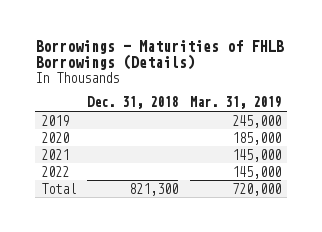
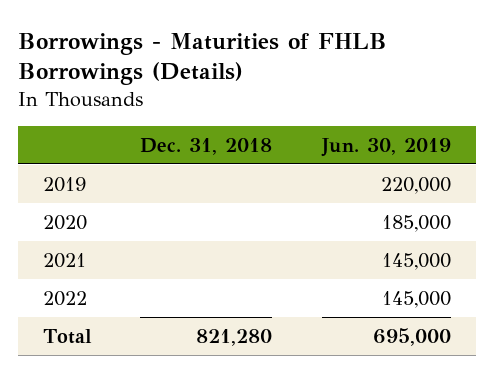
- | Dec. 31, 2018 | Mar. 31, 2019
+ | Dec. 31, 2018 | Jun. 30, 2019
- Total | 821,300 | 720,000
+ Total | 821,280 | 695,000

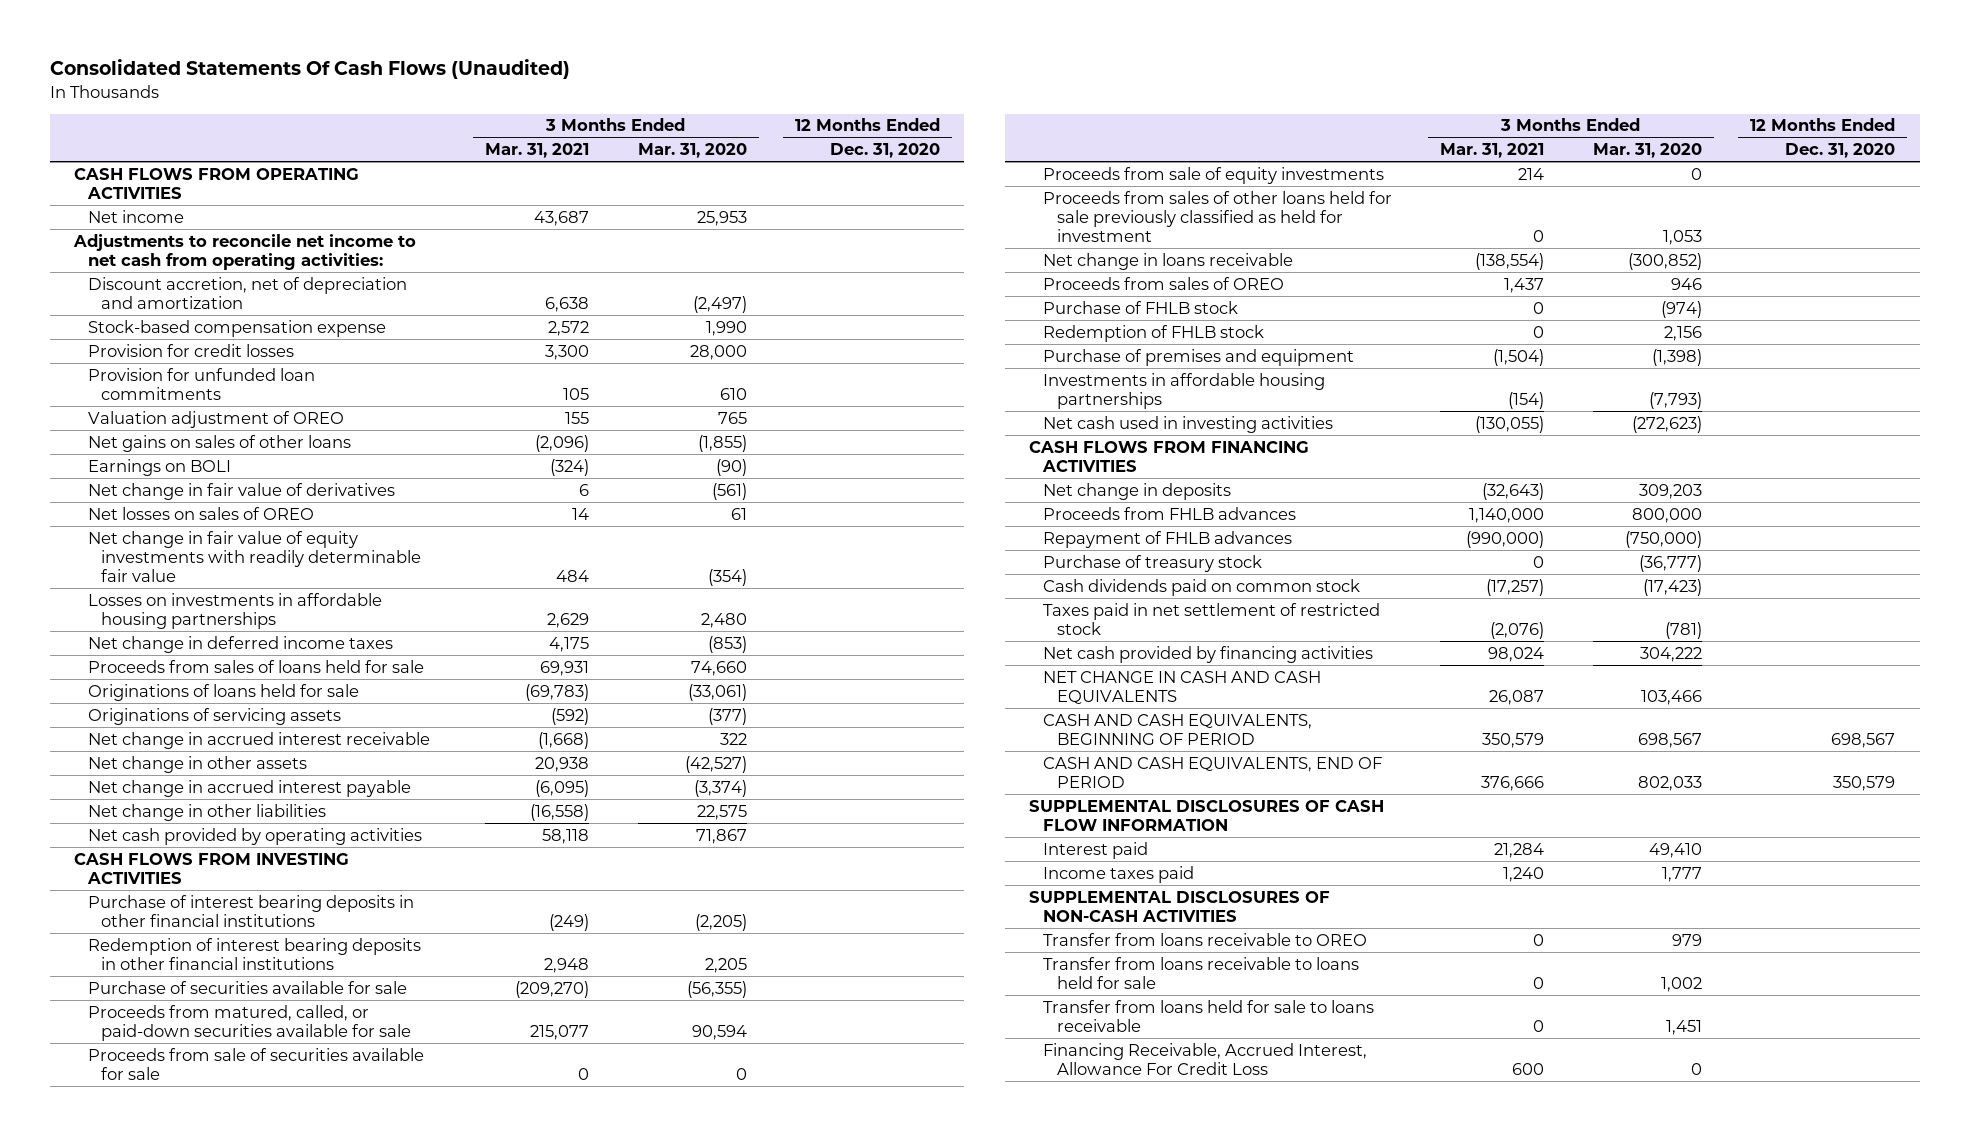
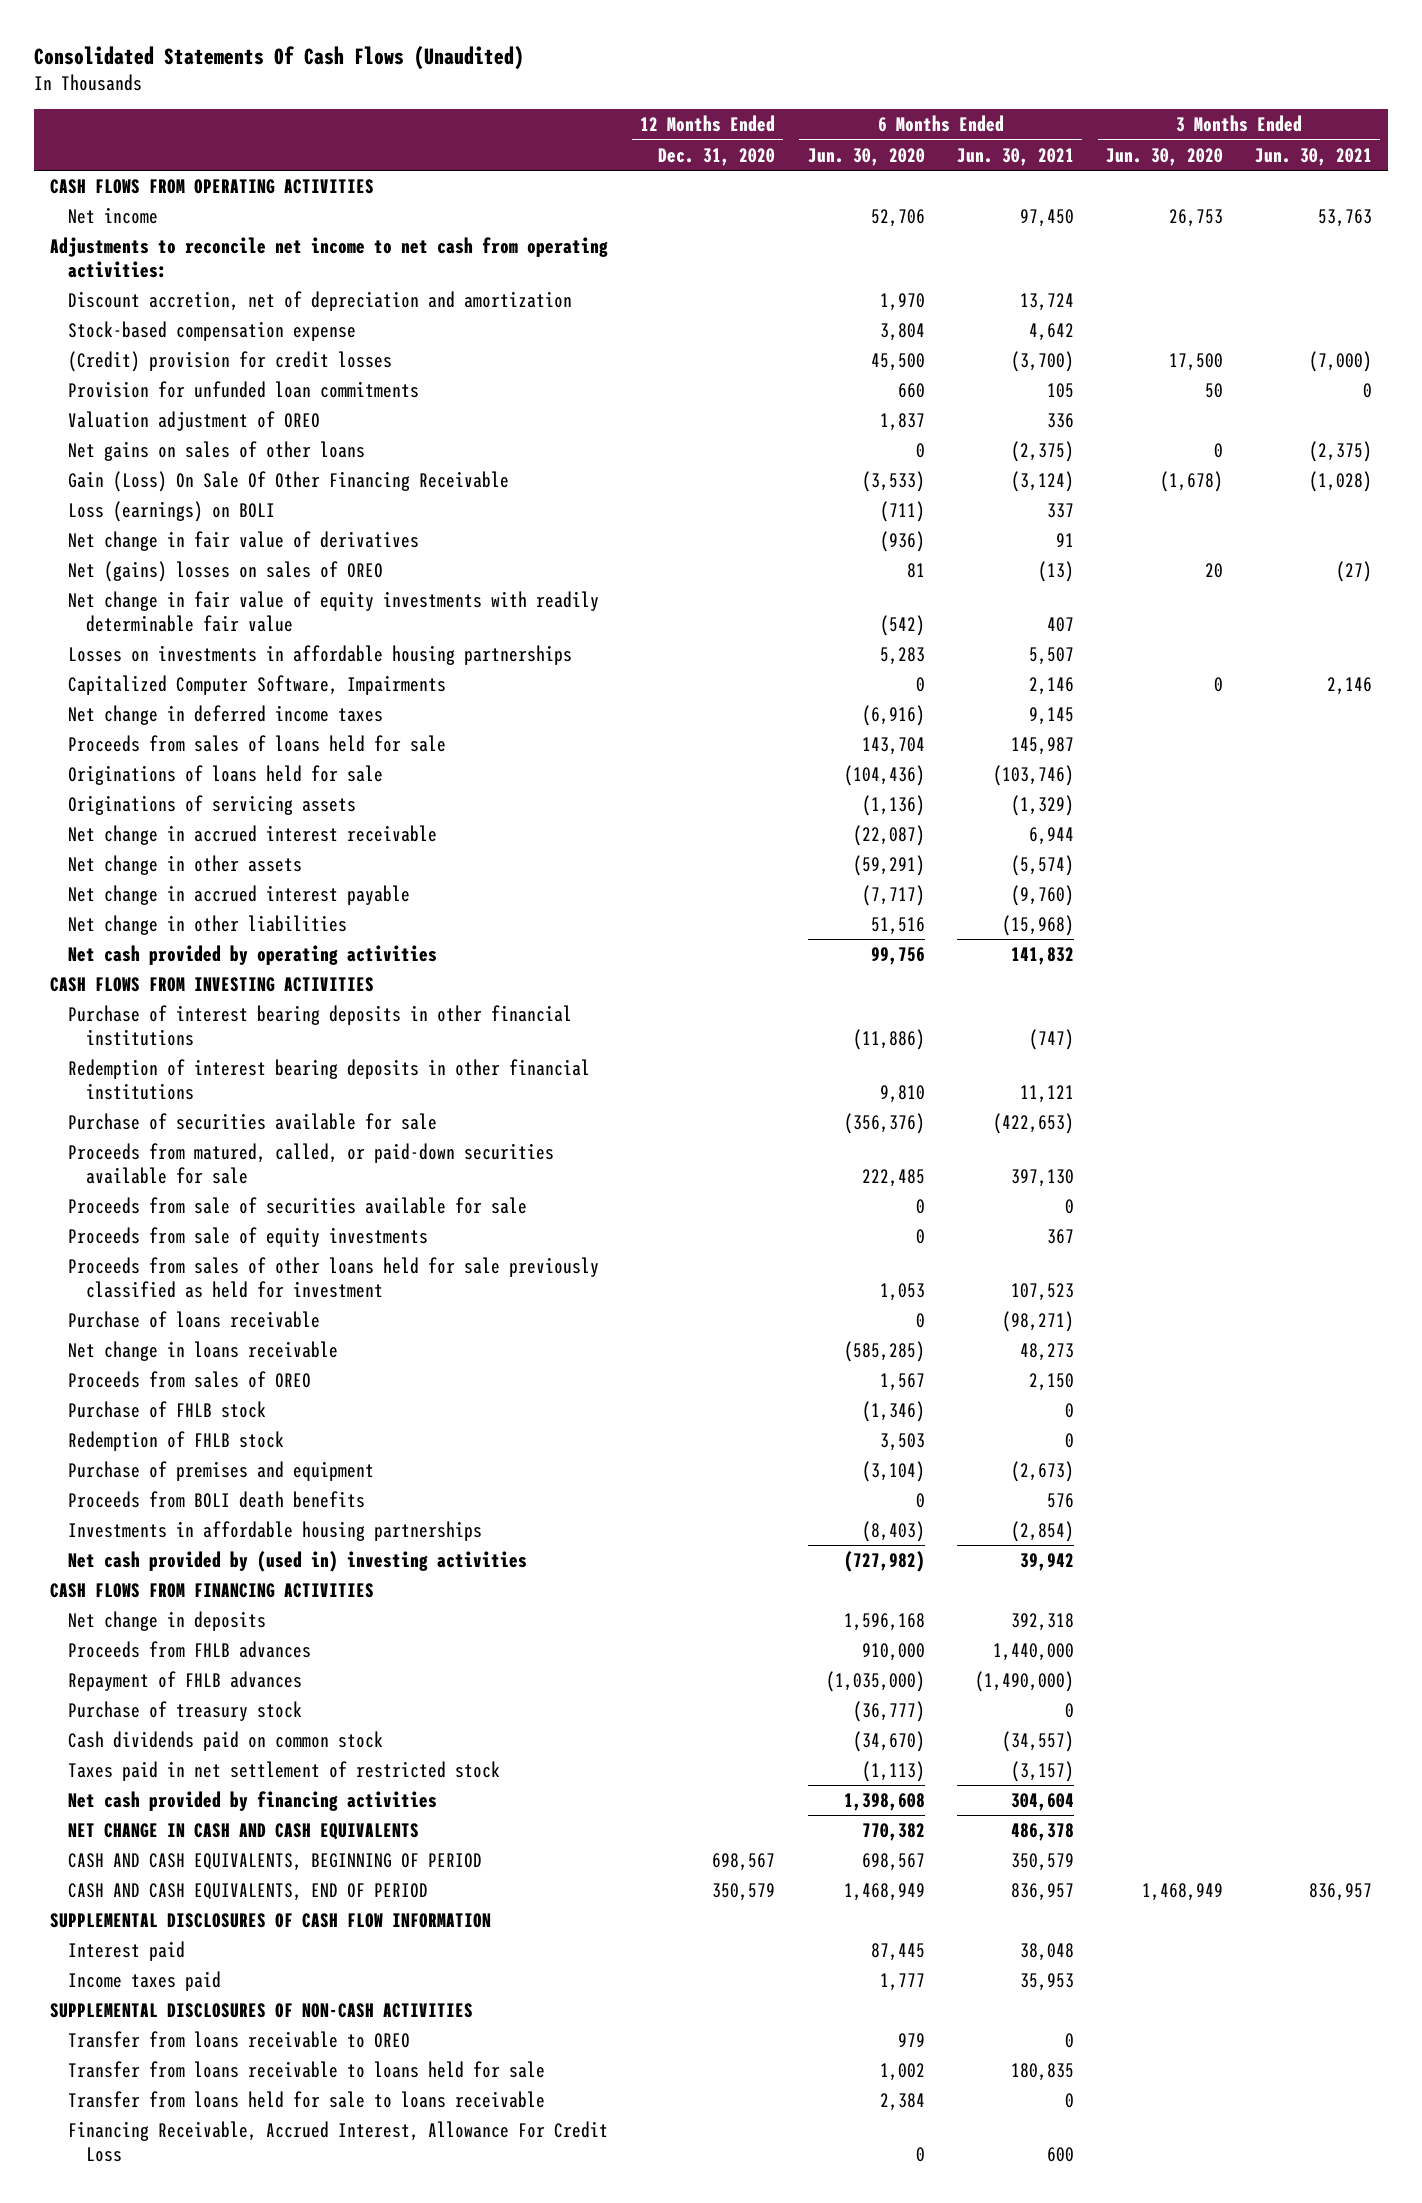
- | 3 Months Ended Mar. 31, 2021 | 3 Months Ended Mar. 31, 2020 | 12 Months Ended Dec. 31, 2020
+ | 12 Months Ended Dec. 31, 2020 | 6 Months Ended Jun. 30, 2020 | 6 Months Ended Jun. 30, 2021 | 3 Months Ended Jun. 30, 2020 | 3 Months Ended Jun. 30, 2021
- Provision for credit losses | 3,300 | 28,000 |
+ (Credit) provision for credit losses | | 45,500 | (3,700) | 17,500 | (7,000)
- Earnings on BOLI | (324) | (90) |
+ Gain (Loss) On Sale Of Other Financing Receivable | | (3,533) | (3,124) | (1,678) | (1,028)
+ Loss (earnings) on BOLI | | (711) | 337 | |
- Net losses on sales of OREO | 14 | 61 |
+ Net (gains) losses on sales of OREO | | 81 | (13) | 20 | (27)
+ Capitalized Computer Software, Impairments | | 0 | 2,146 | 0 | 2,146
+ Purchase of loans receivable | | 0 | (98,271) | |
+ Proceeds from BOLI death benefits | | 0 | 576 | |
- Net cash used in investing activities | (130,055) | (272,623) |
+ Net cash provided by (used in) investing activities | | (727,982) | 39,942 | |

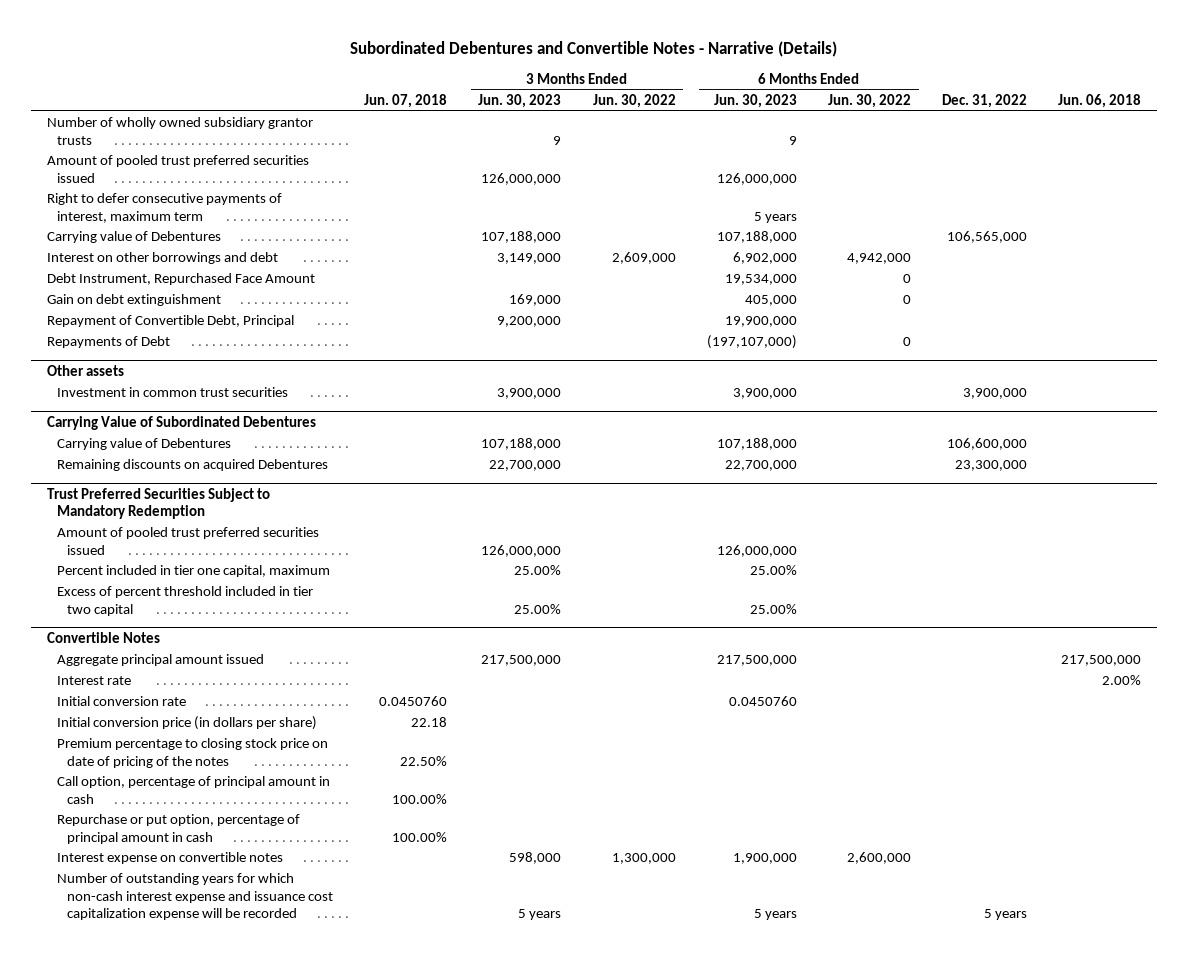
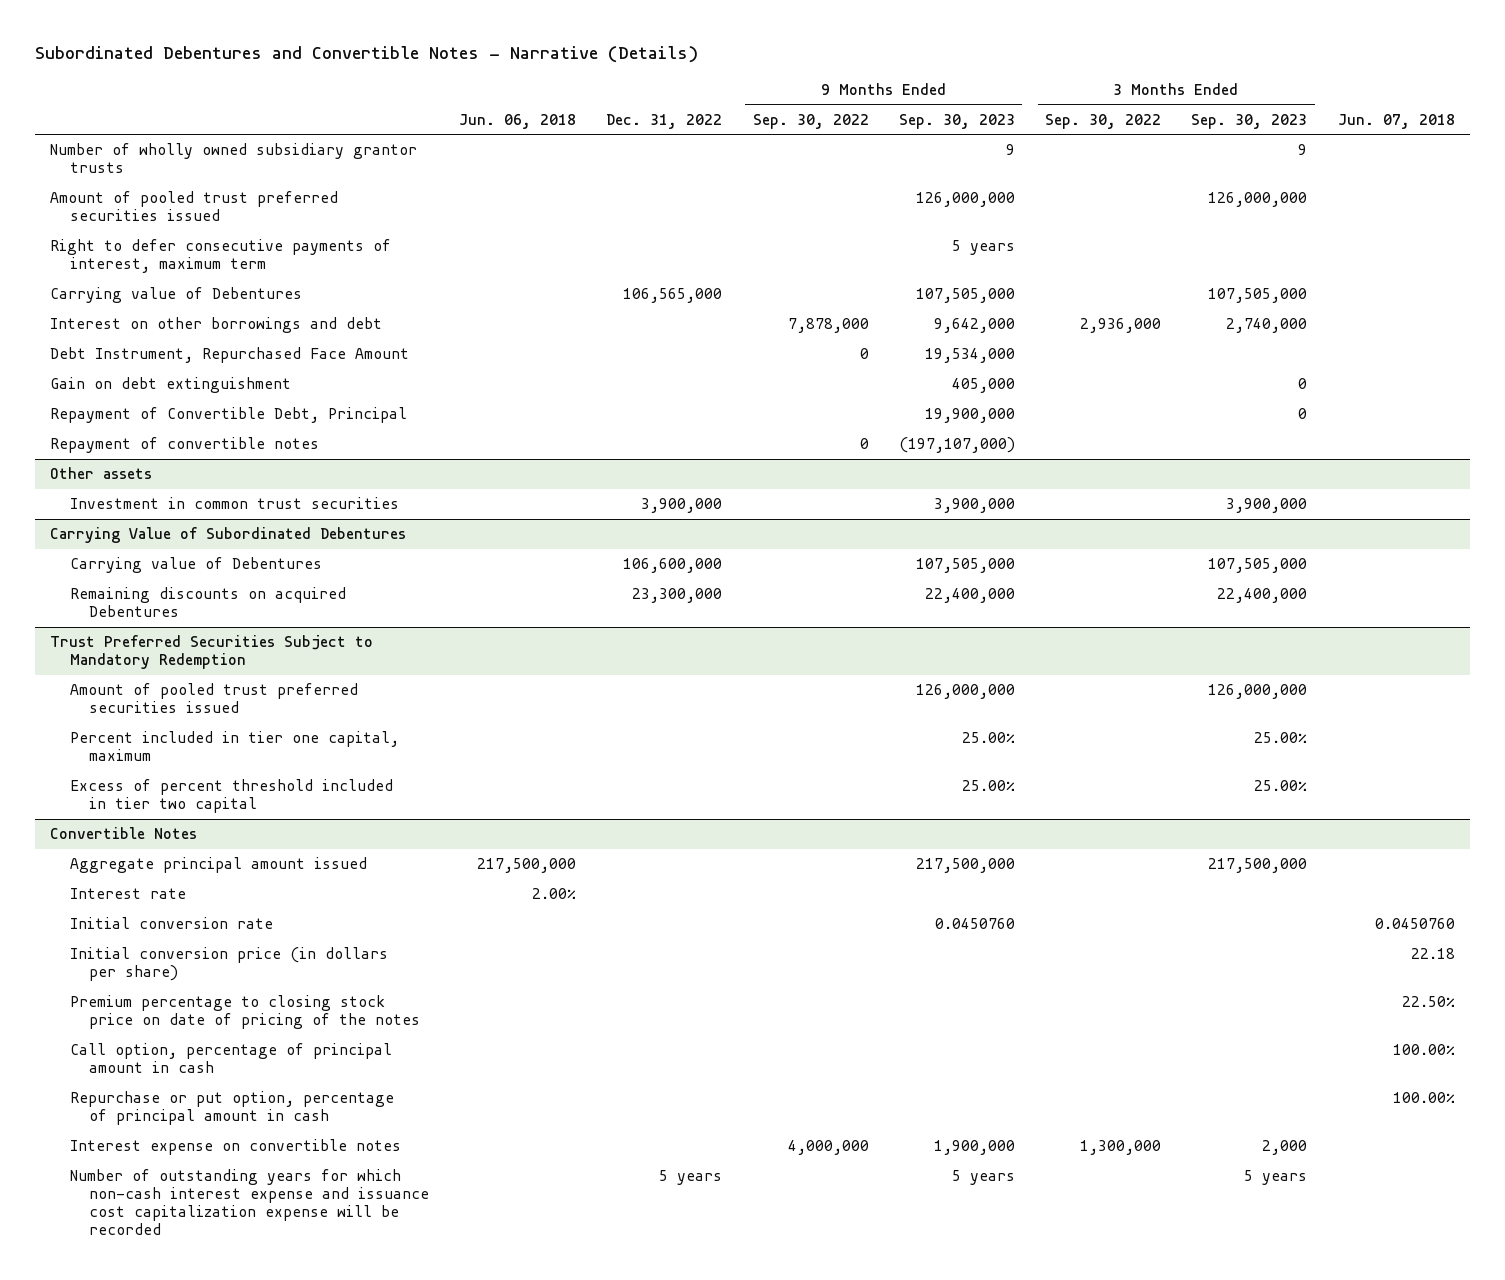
- | Jun. 07, 2018 | 3 Months Ended Jun. 30, 2023 | 3 Months Ended Jun. 30, 2022 | 6 Months Ended Jun. 30, 2023 | 6 Months Ended Jun. 30, 2022 | Dec. 31, 2022 | Jun. 06, 2018
+ | Jun. 06, 2018 | Dec. 31, 2022 | 9 Months Ended Sep. 30, 2022 | 9 Months Ended Sep. 30, 2023 | 3 Months Ended Sep. 30, 2022 | 3 Months Ended Sep. 30, 2023 | Jun. 07, 2018
- Repayments of Debt | | | | (197,107,000) | 0 | |
+ Repayment of convertible notes | | | 0 | (197,107,000) | | |

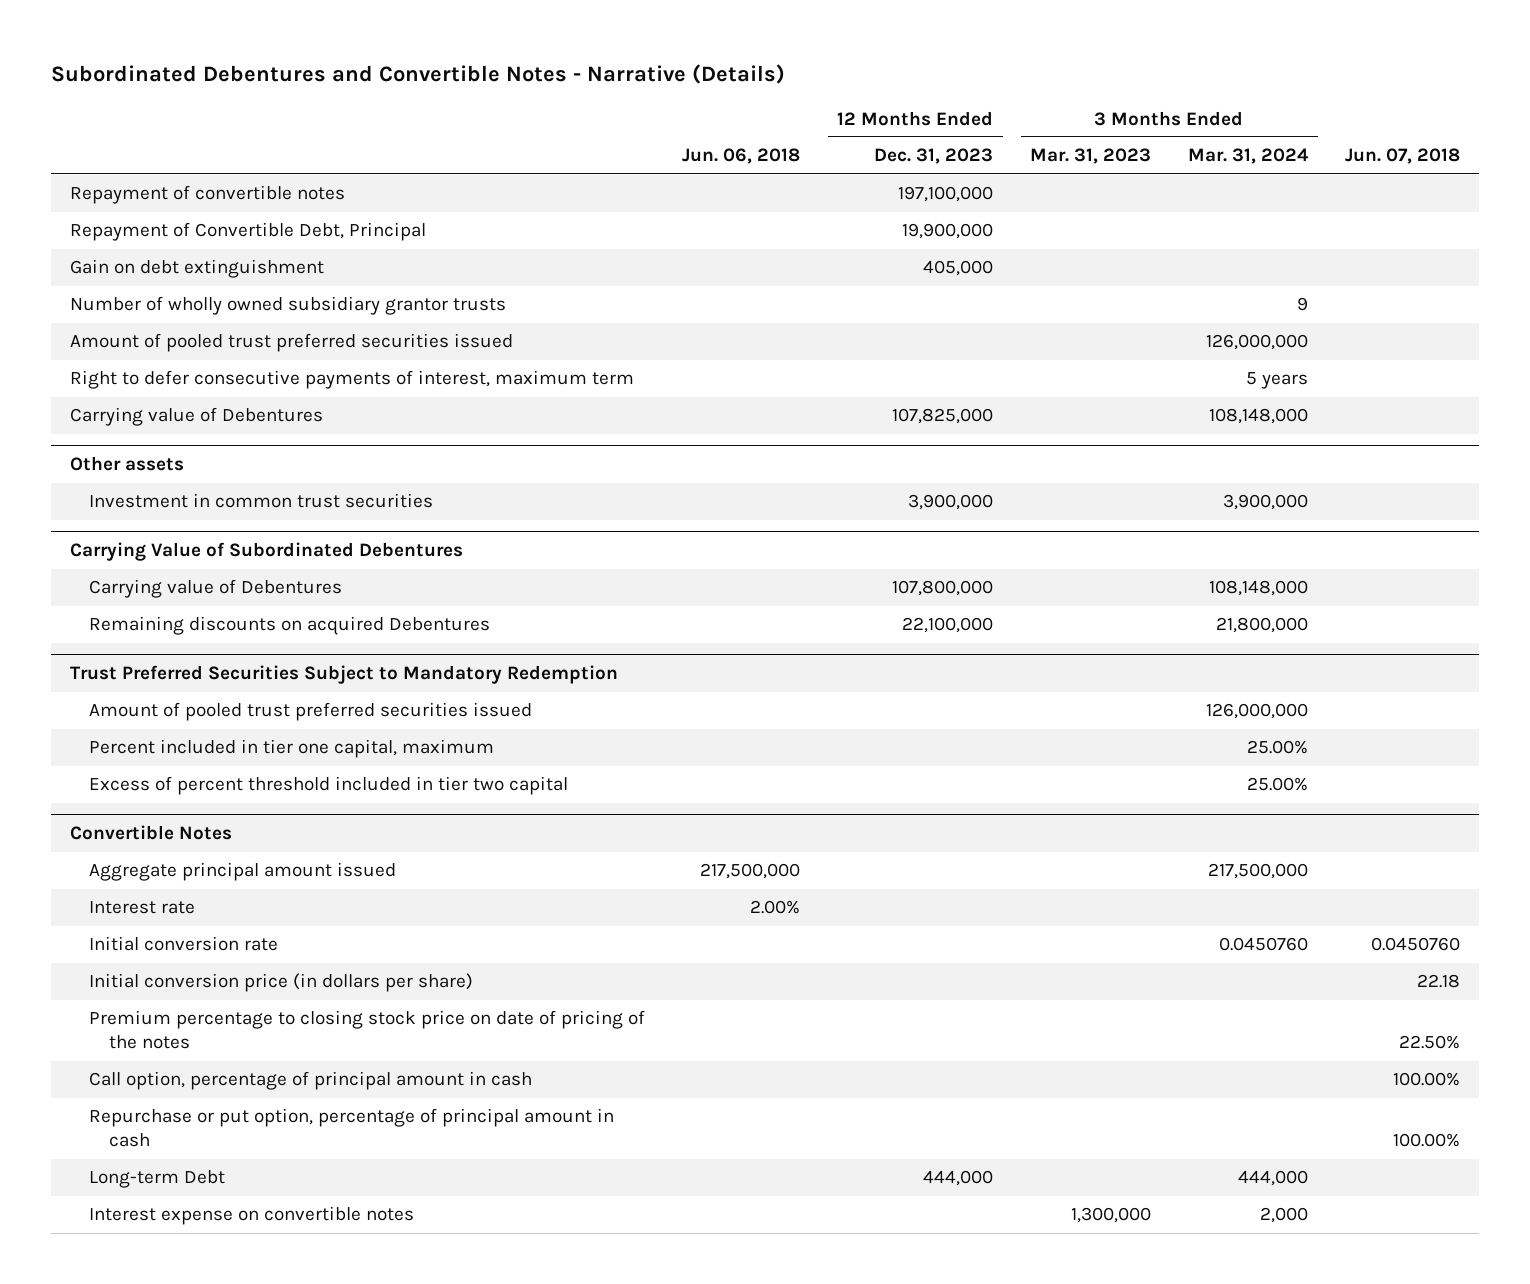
- | Jun. 06, 2018 | Dec. 31, 2022 | 9 Months Ended Sep. 30, 2022 | 9 Months Ended Sep. 30, 2023 | 3 Months Ended Sep. 30, 2022 | 3 Months Ended Sep. 30, 2023 | Jun. 07, 2018
+ | Jun. 06, 2018 | 12 Months Ended Dec. 31, 2023 | 3 Months Ended Mar. 31, 2023 | 3 Months Ended Mar. 31, 2024 | Jun. 07, 2018
moved up: Repayment of convertible notes | | 197,100,000 | | |
moved up: Repayment of Convertible Debt, Principal | | 19,900,000 | | |
moved up: Gain on debt extinguishment | | 405,000 | | |
- Interest on other borrowings and debt | | | 7,878,000 | 9,642,000 | 2,936,000 | 2,740,000 |
- Debt Instrument, Repurchased Face Amount | | | 0 | 19,534,000 | | |
@ Convertible Notes
+ Long-term Debt | | 444,000 | | 444,000 |
- Number of outstanding years for which non-cash interest expense and issuance cost capitalization expense will be recorded | | 5 years | | 5 years | | 5 years |

